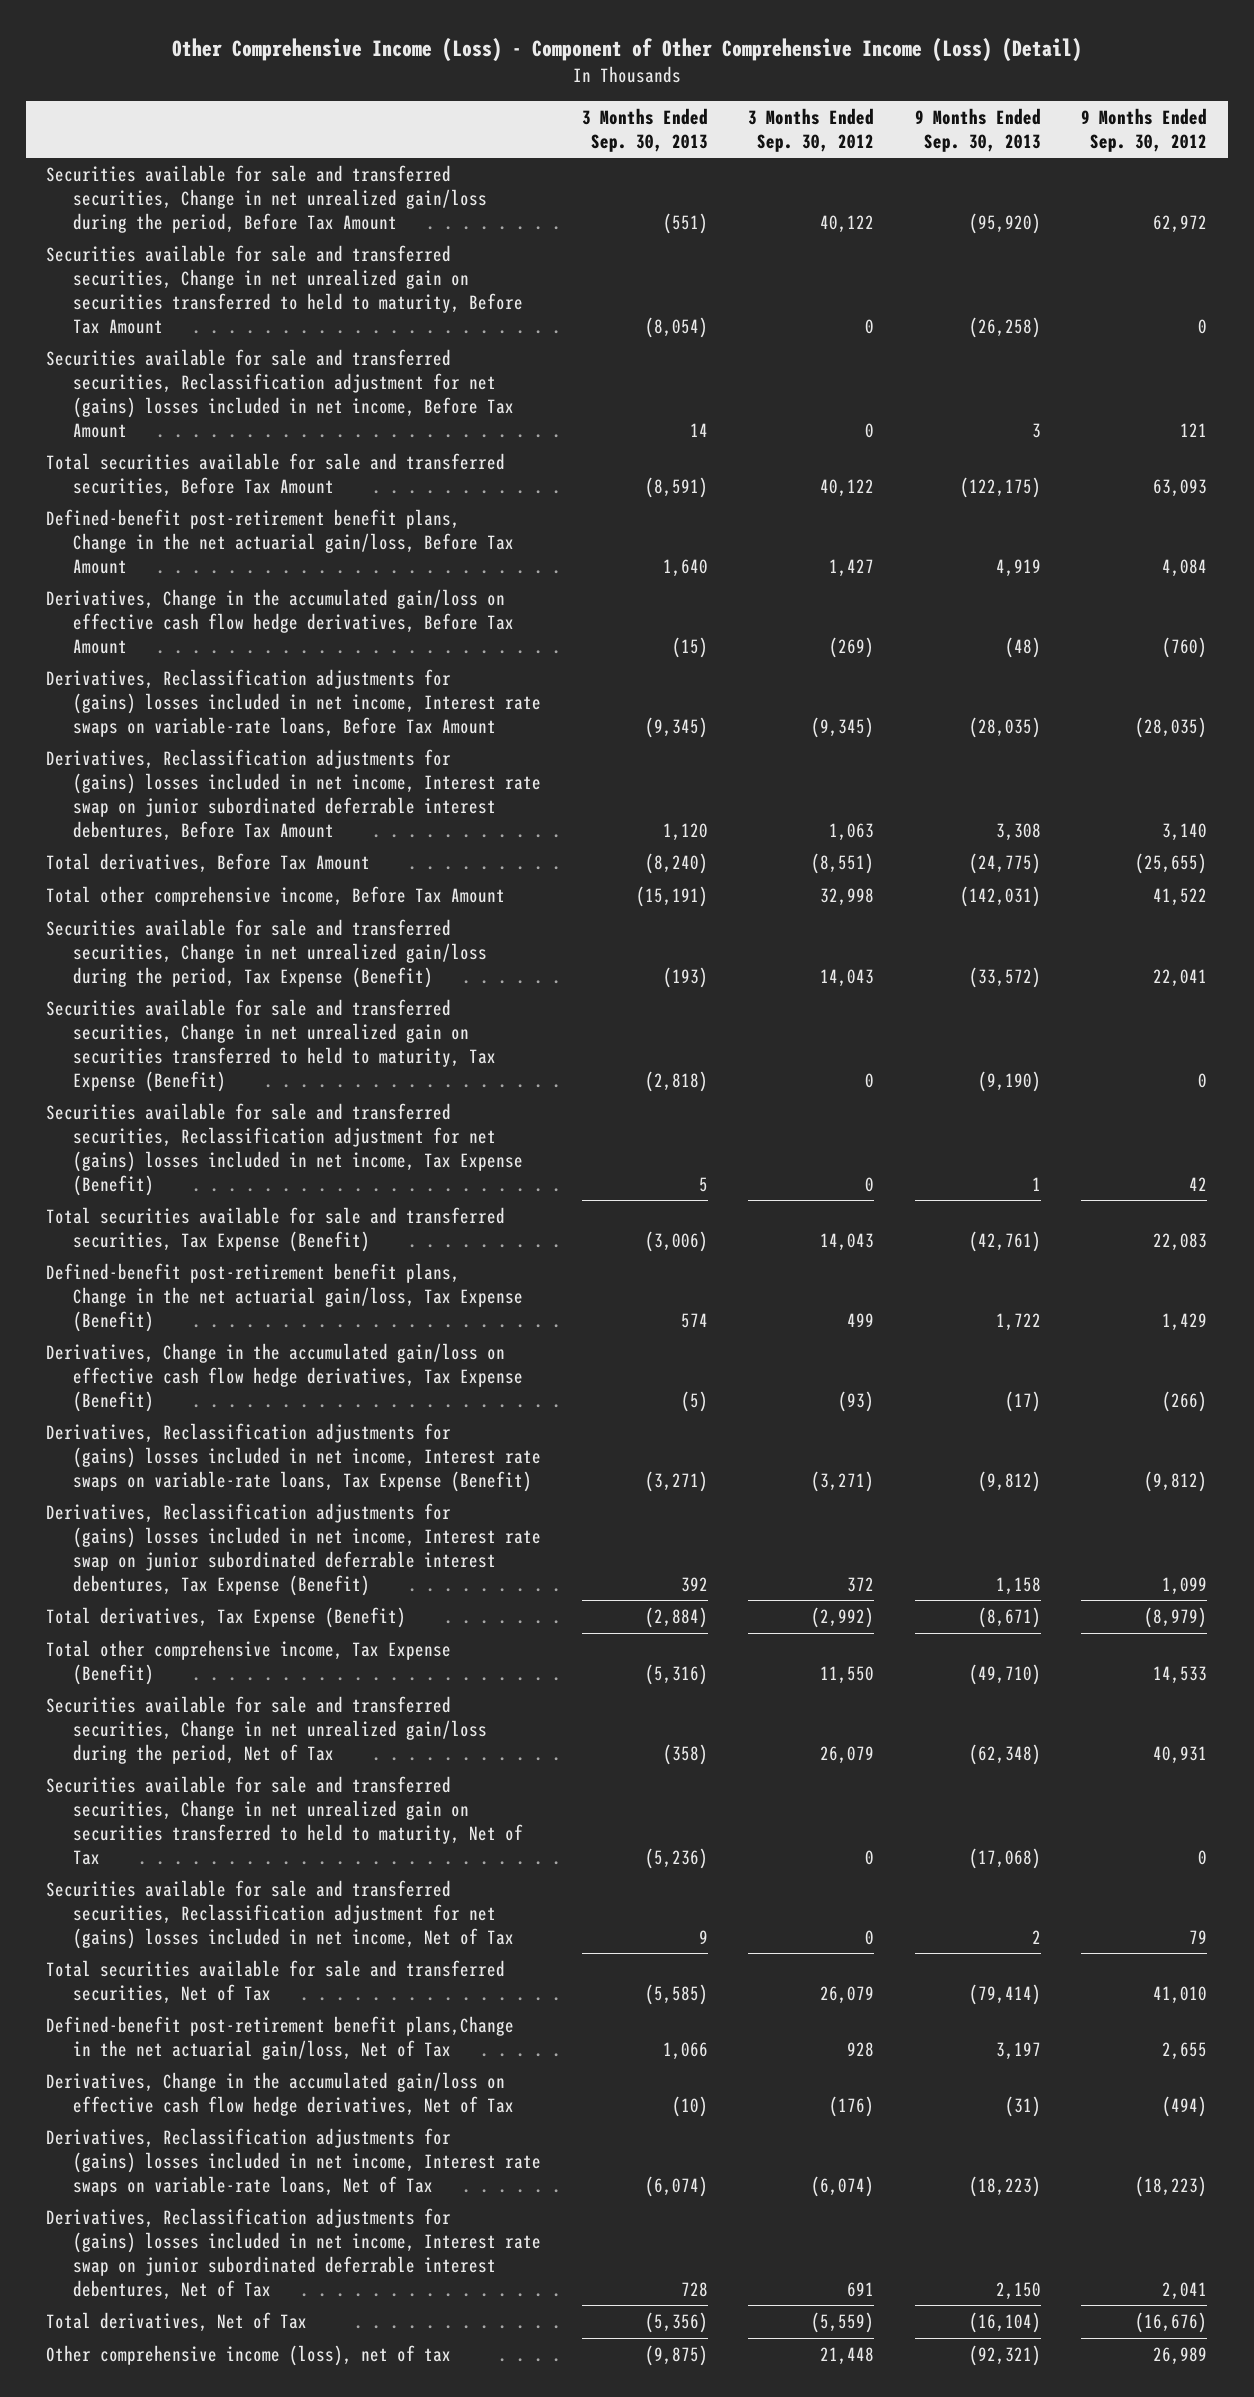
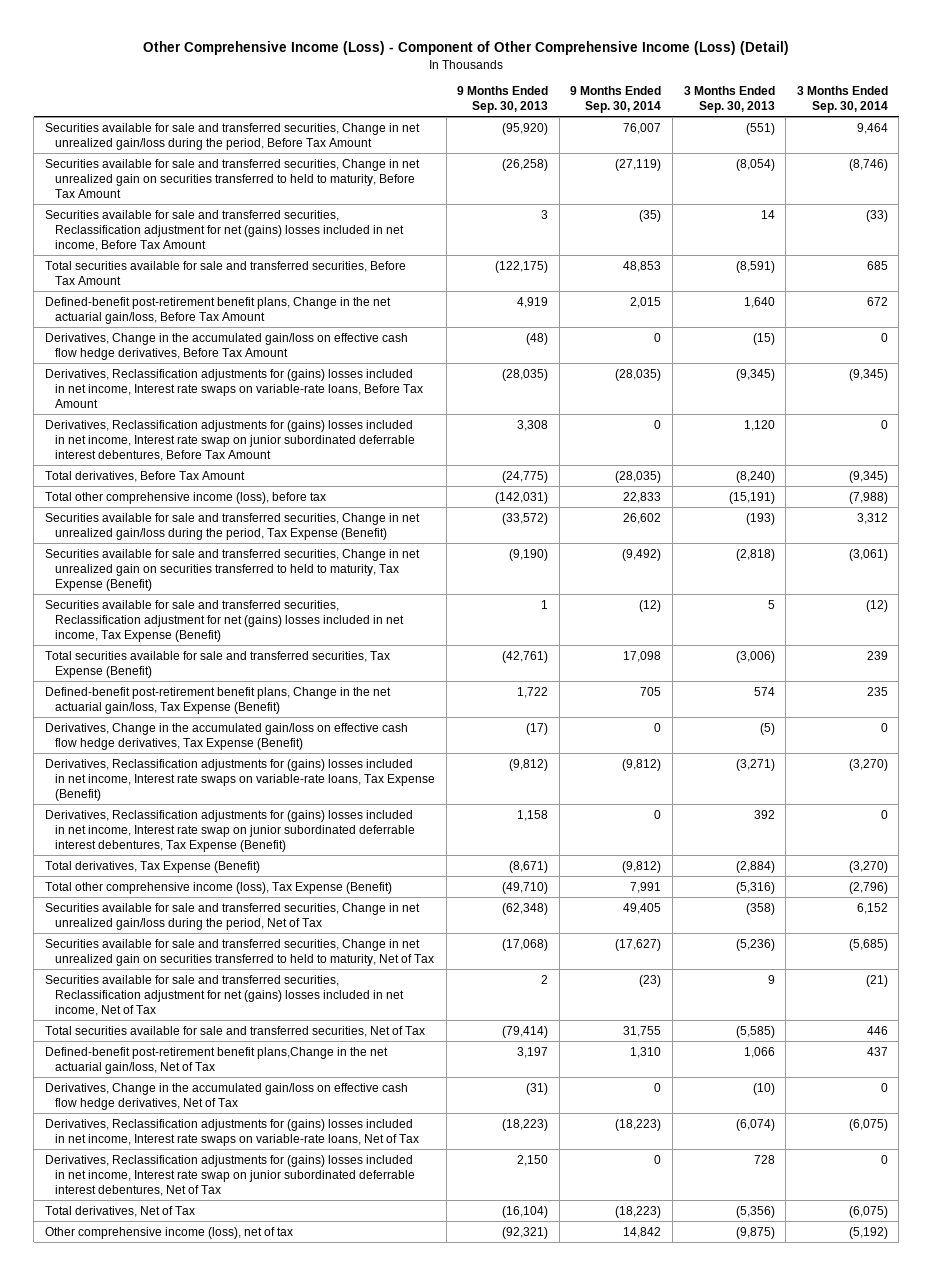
- | 3 Months Ended Sep. 30, 2013 | 3 Months Ended Sep. 30, 2012 | 9 Months Ended Sep. 30, 2013 | 9 Months Ended Sep. 30, 2012
+ | 9 Months Ended Sep. 30, 2013 | 9 Months Ended Sep. 30, 2014 | 3 Months Ended Sep. 30, 2013 | 3 Months Ended Sep. 30, 2014
- Total other comprehensive income, Before Tax Amount | (15,191) | 32,998 | (142,031) | 41,522
+ Total other comprehensive income (loss), before tax | (142,031) | 22,833 | (15,191) | (7,988)
- Total other comprehensive income, Tax Expense (Benefit) | (5,316) | 11,550 | (49,710) | 14,533
+ Total other comprehensive income (loss), Tax Expense (Benefit) | (49,710) | 7,991 | (5,316) | (2,796)

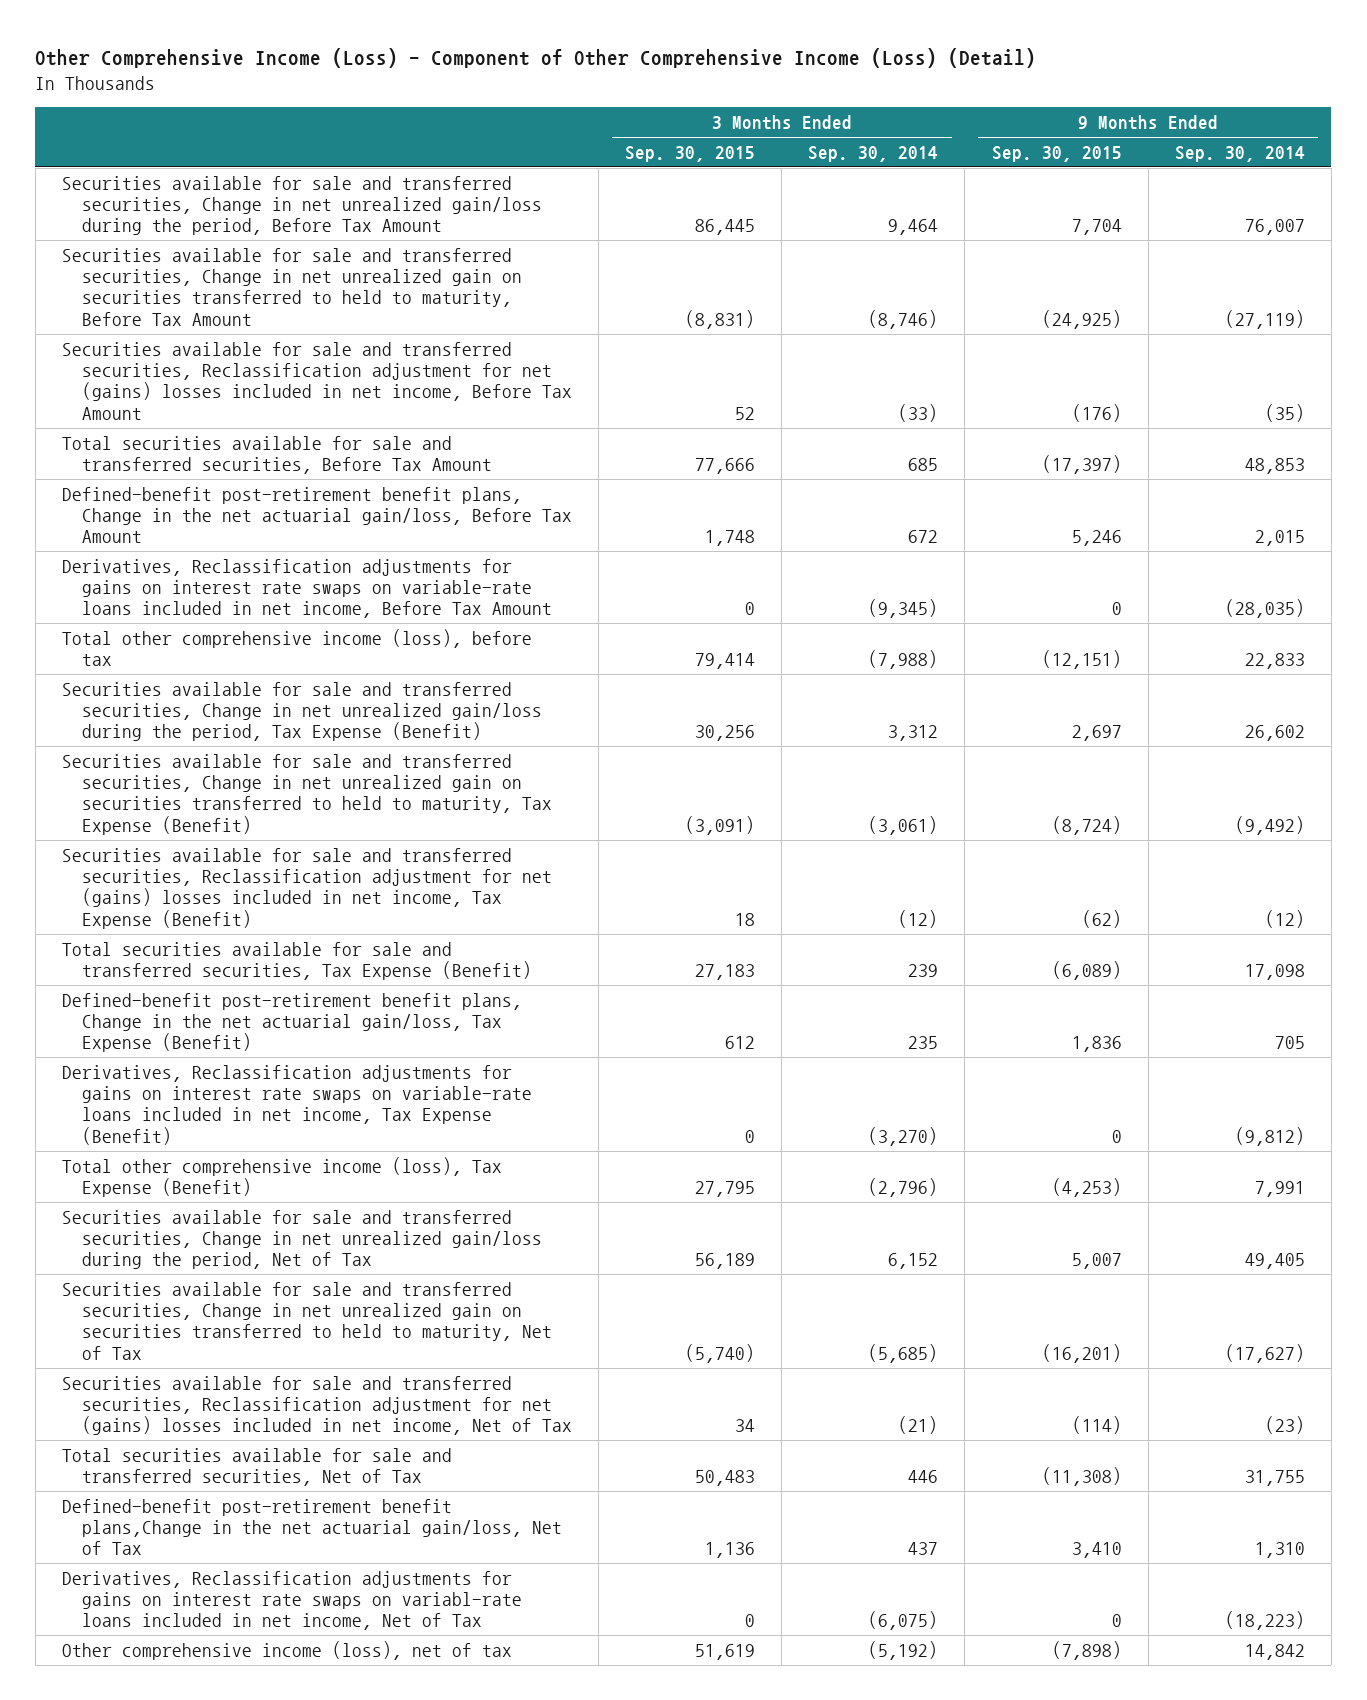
- | 9 Months Ended Sep. 30, 2013 | 9 Months Ended Sep. 30, 2014 | 3 Months Ended Sep. 30, 2013 | 3 Months Ended Sep. 30, 2014
+ | 3 Months Ended Sep. 30, 2015 | 3 Months Ended Sep. 30, 2014 | 9 Months Ended Sep. 30, 2015 | 9 Months Ended Sep. 30, 2014
- Derivatives, Change in the accumulated gain/loss on effective cash flow hedge derivatives, Before Tax Amount | (48) | 0 | (15) | 0
- Derivatives, Reclassification adjustments for (gains) losses included in net income, Interest rate swaps on variable-rate loans, Before Tax Amount | (28,035) | (28,035) | (9,345) | (9,345)
- Derivatives, Reclassification adjustments for (gains) losses included in net income, Interest rate swap on junior subordinated deferrable interest debentures, Before Tax Amount | 3,308 | 0 | 1,120 | 0
- Total derivatives, Before Tax Amount | (24,775) | (28,035) | (8,240) | (9,345)
+ Derivatives, Reclassification adjustments for gains on interest rate swaps on variable-rate loans included in net income, Before Tax Amount | 0 | (9,345) | 0 | (28,035)
- Derivatives, Change in the accumulated gain/loss on effective cash flow hedge derivatives, Tax Expense (Benefit) | (17) | 0 | (5) | 0
- Derivatives, Reclassification adjustments for (gains) losses included in net income, Interest rate swaps on variable-rate loans, Tax Expense (Benefit) | (9,812) | (9,812) | (3,271) | (3,270)
- Derivatives, Reclassification adjustments for (gains) losses included in net income, Interest rate swap on junior subordinated deferrable interest debentures, Tax Expense (Benefit) | 1,158 | 0 | 392 | 0
- Total derivatives, Tax Expense (Benefit) | (8,671) | (9,812) | (2,884) | (3,270)
+ Derivatives, Reclassification adjustments for gains on interest rate swaps on variable-rate loans included in net income, Tax Expense (Benefit) | 0 | (3,270) | 0 | (9,812)
- Derivatives, Change in the accumulated gain/loss on effective cash flow hedge derivatives, Net of Tax | (31) | 0 | (10) | 0
- Derivatives, Reclassification adjustments for (gains) losses included in net income, Interest rate swaps on variable-rate loans, Net of Tax | (18,223) | (18,223) | (6,074) | (6,075)
- Derivatives, Reclassification adjustments for (gains) losses included in net income, Interest rate swap on junior subordinated deferrable interest debentures, Net of Tax | 2,150 | 0 | 728 | 0
- Total derivatives, Net of Tax | (16,104) | (18,223) | (5,356) | (6,075)
+ Derivatives, Reclassification adjustments for gains on interest rate swaps on variabl-rate loans included in net income, Net of Tax | 0 | (6,075) | 0 | (18,223)

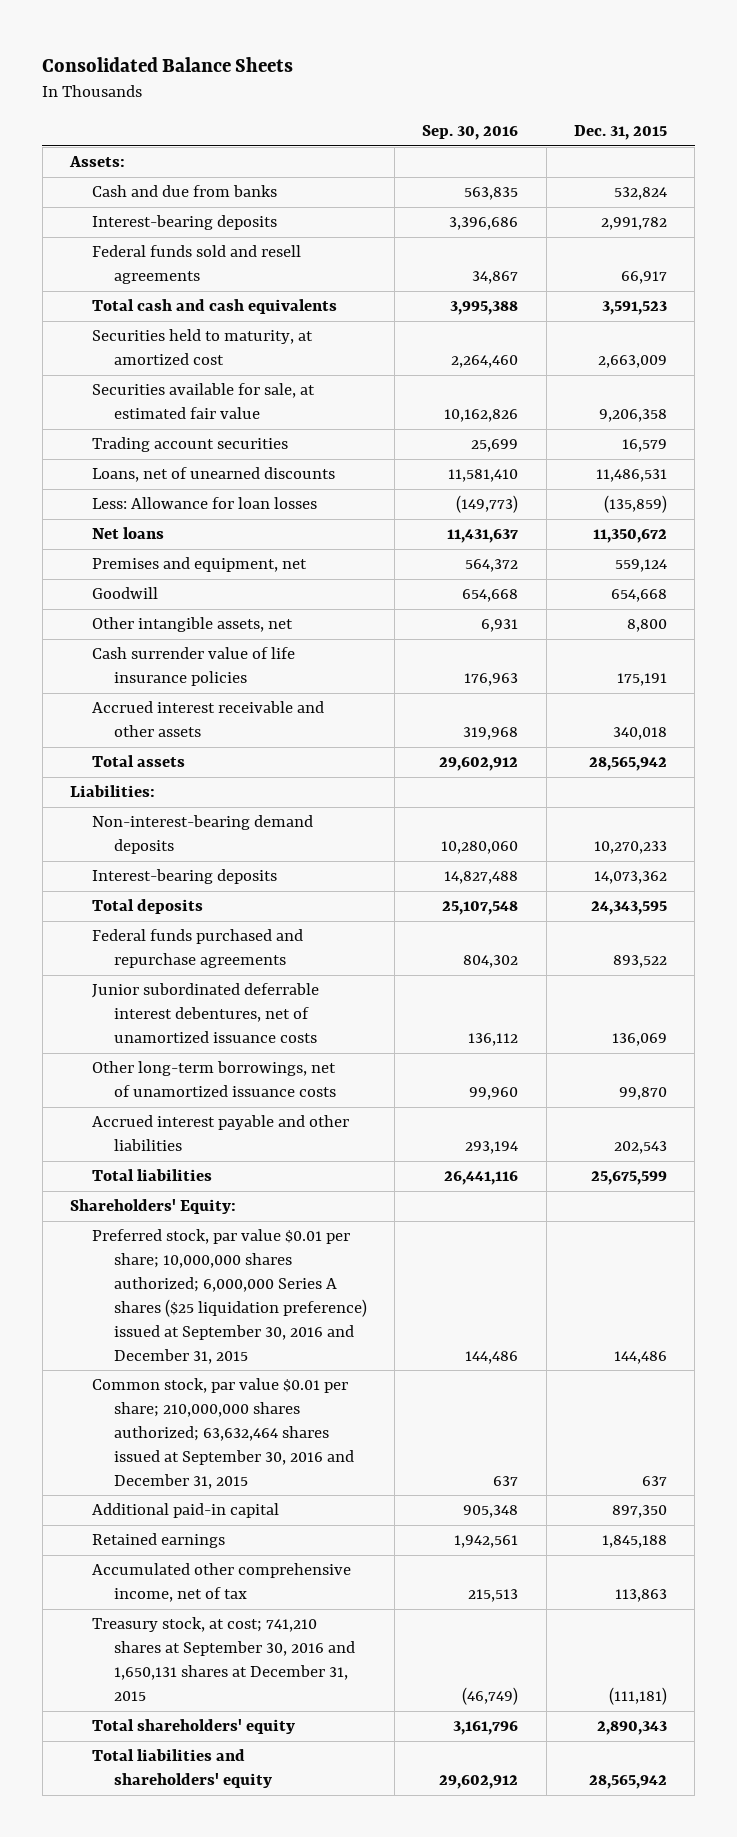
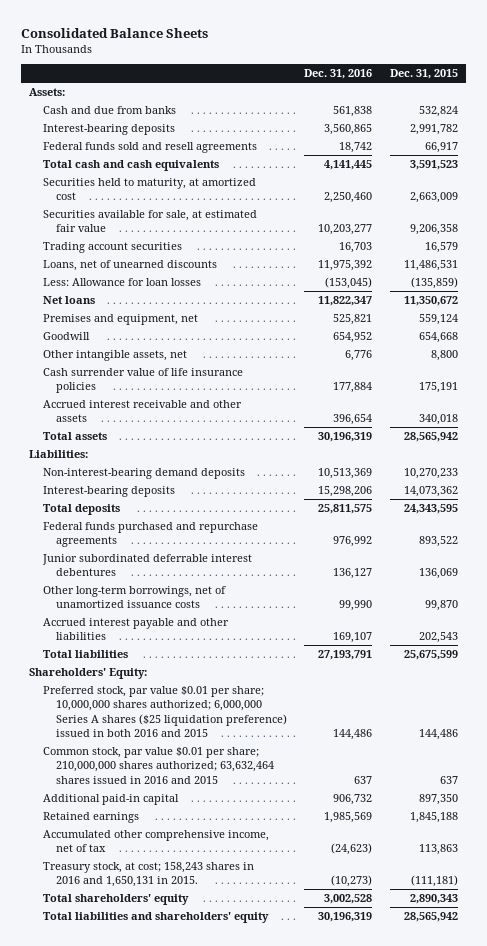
- | Sep. 30, 2016 | Dec. 31, 2015
+ | Dec. 31, 2016 | Dec. 31, 2015
- Junior subordinated deferrable interest debentures, net of unamortized issuance costs | 136,112 | 136,069
+ Junior subordinated deferrable interest debentures | 136,127 | 136,069
- Preferred stock, par value $0.01 per share; 10,000,000 shares authorized; 6,000,000 Series A shares ($25 liquidation preference) issued at September 30, 2016 and December 31, 2015 | 144,486 | 144,486
- Common stock, par value $0.01 per share; 210,000,000 shares authorized; 63,632,464 shares issued at September 30, 2016 and December 31, 2015 | 637 | 637
+ Preferred stock, par value $0.01 per share; 10,000,000 shares authorized; 6,000,000 Series A shares ($25 liquidation preference) issued in both 2016 and 2015 | 144,486 | 144,486
+ Common stock, par value $0.01 per share; 210,000,000 shares authorized; 63,632,464 shares issued in 2016 and 2015 | 637 | 637
- Treasury stock, at cost; 741,210 shares at September 30, 2016 and 1,650,131 shares at December 31, 2015 | (46,749) | (111,181)
+ Treasury stock, at cost; 158,243 shares in 2016 and 1,650,131 in 2015. | (10,273) | (111,181)

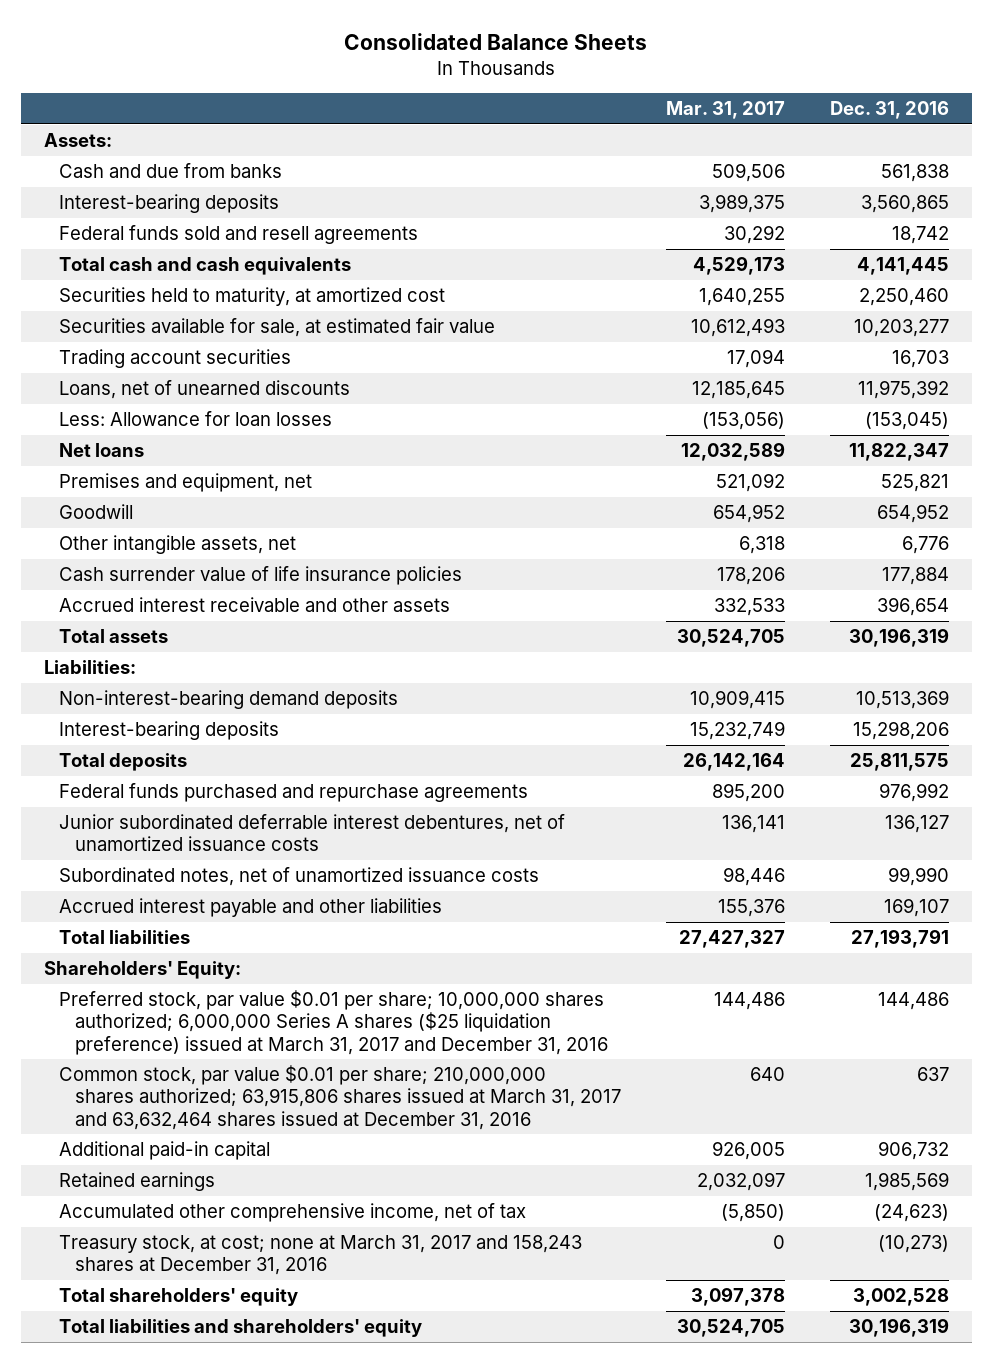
- | Dec. 31, 2016 | Dec. 31, 2015
+ | Mar. 31, 2017 | Dec. 31, 2016
- Junior subordinated deferrable interest debentures | 136,127 | 136,069
- Other long-term borrowings, net of unamortized issuance costs | 99,990 | 99,870
+ Junior subordinated deferrable interest debentures, net of unamortized issuance costs | 136,141 | 136,127
+ Subordinated notes, net of unamortized issuance costs | 98,446 | 99,990
- Preferred stock, par value $0.01 per share; 10,000,000 shares authorized; 6,000,000 Series A shares ($25 liquidation preference) issued in both 2016 and 2015 | 144,486 | 144,486
- Common stock, par value $0.01 per share; 210,000,000 shares authorized; 63,632,464 shares issued in 2016 and 2015 | 637 | 637
+ Preferred stock, par value $0.01 per share; 10,000,000 shares authorized; 6,000,000 Series A shares ($25 liquidation preference) issued at March 31, 2017 and December 31, 2016 | 144,486 | 144,486
+ Common stock, par value $0.01 per share; 210,000,000 shares authorized; 63,915,806 shares issued at March 31, 2017 and 63,632,464 shares issued at December 31, 2016 | 640 | 637
- Treasury stock, at cost; 158,243 shares in 2016 and 1,650,131 in 2015. | (10,273) | (111,181)
+ Treasury stock, at cost; none at March 31, 2017 and 158,243 shares at December 31, 2016 | 0 | (10,273)

